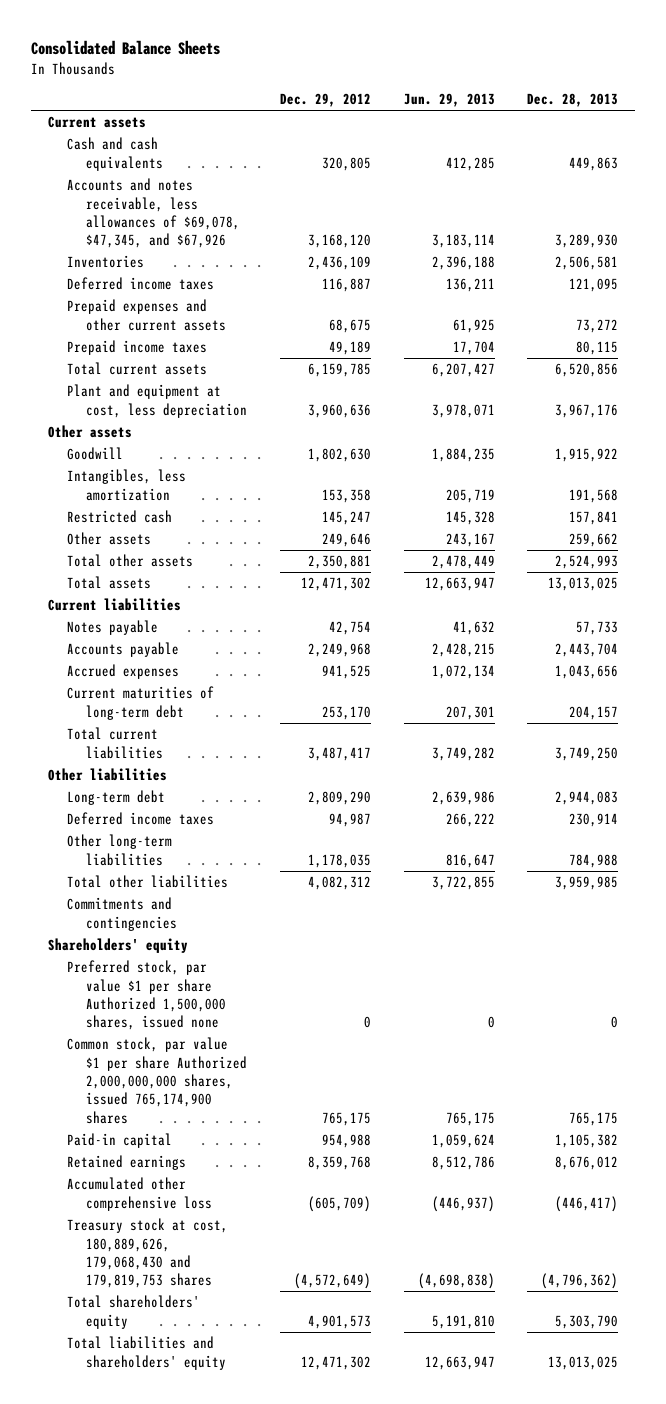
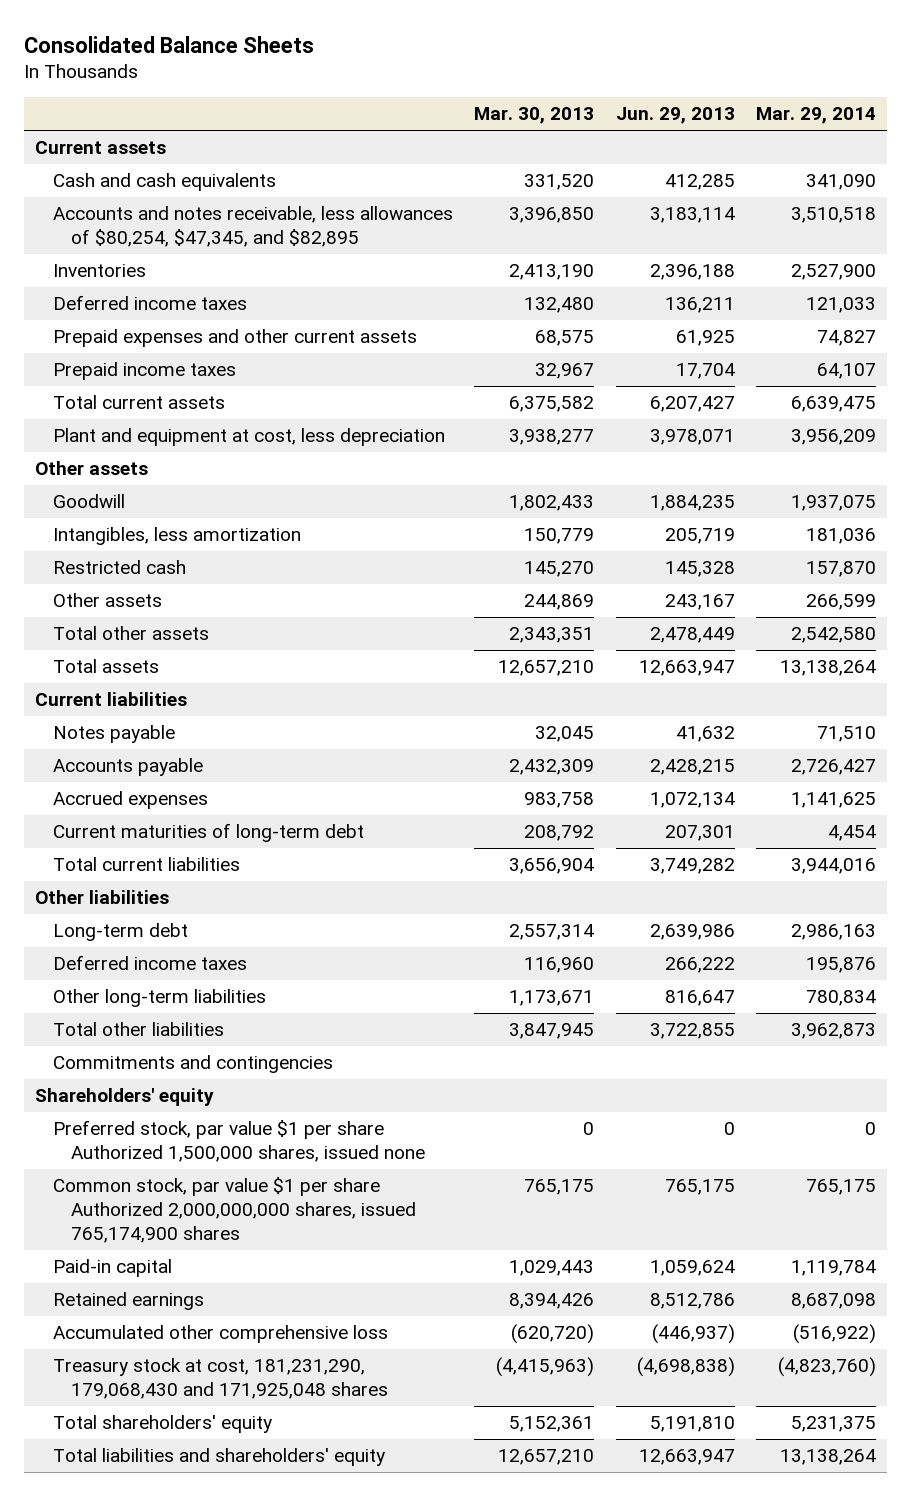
- | Dec. 29, 2012 | Jun. 29, 2013 | Dec. 28, 2013
+ | Mar. 30, 2013 | Jun. 29, 2013 | Mar. 29, 2014
- Accounts and notes receivable, less allowances of $69,078, $47,345, and $67,926 | 3,168,120 | 3,183,114 | 3,289,930
+ Accounts and notes receivable, less allowances of $80,254, $47,345, and $82,895 | 3,396,850 | 3,183,114 | 3,510,518
- Treasury stock at cost, 180,889,626, 179,068,430 and 179,819,753 shares | (4,572,649) | (4,698,838) | (4,796,362)
+ Treasury stock at cost, 181,231,290, 179,068,430 and 171,925,048 shares | (4,415,963) | (4,698,838) | (4,823,760)

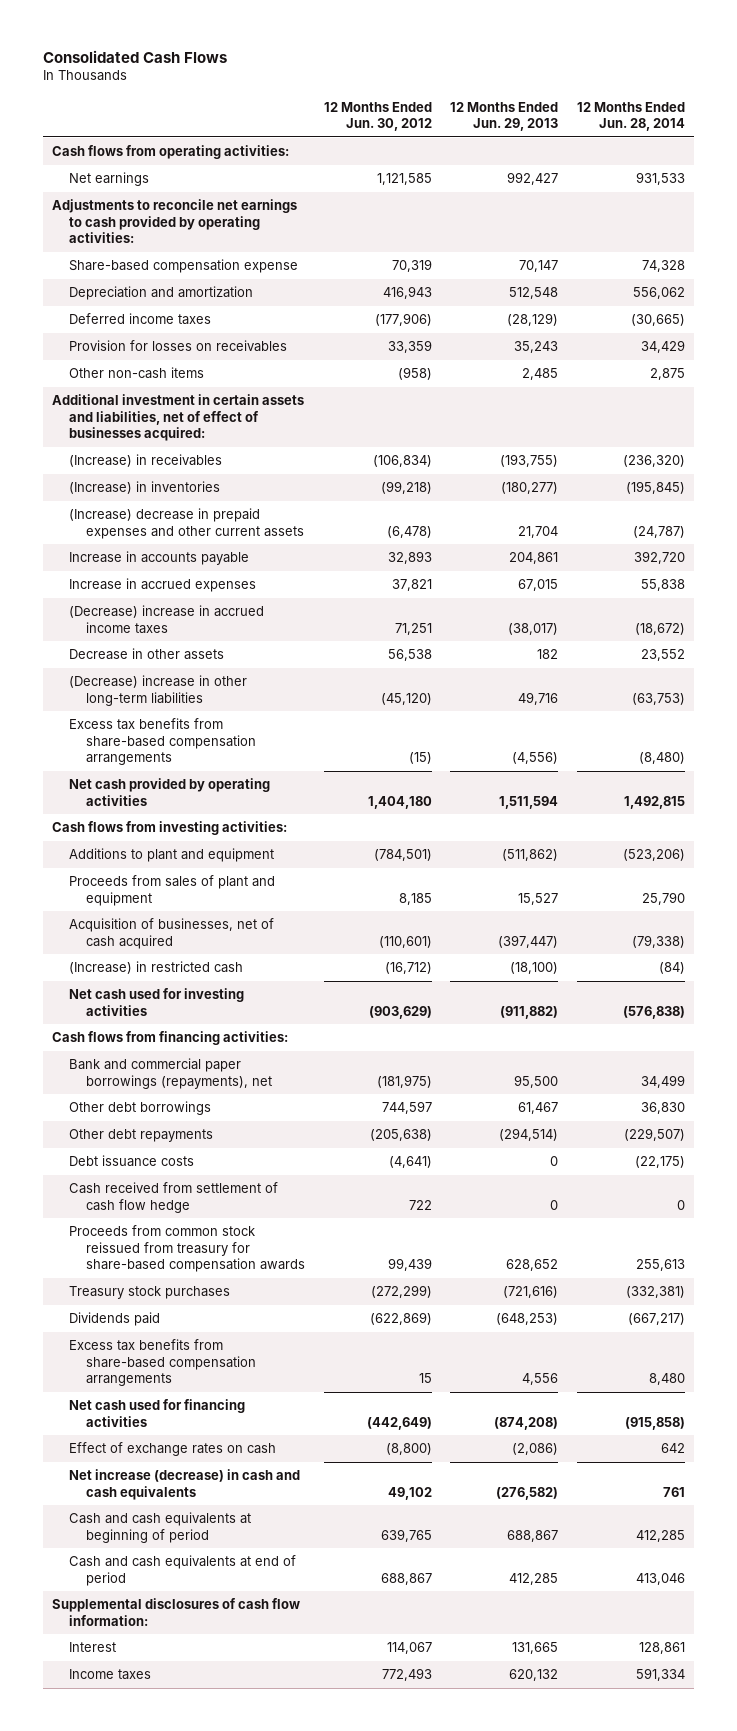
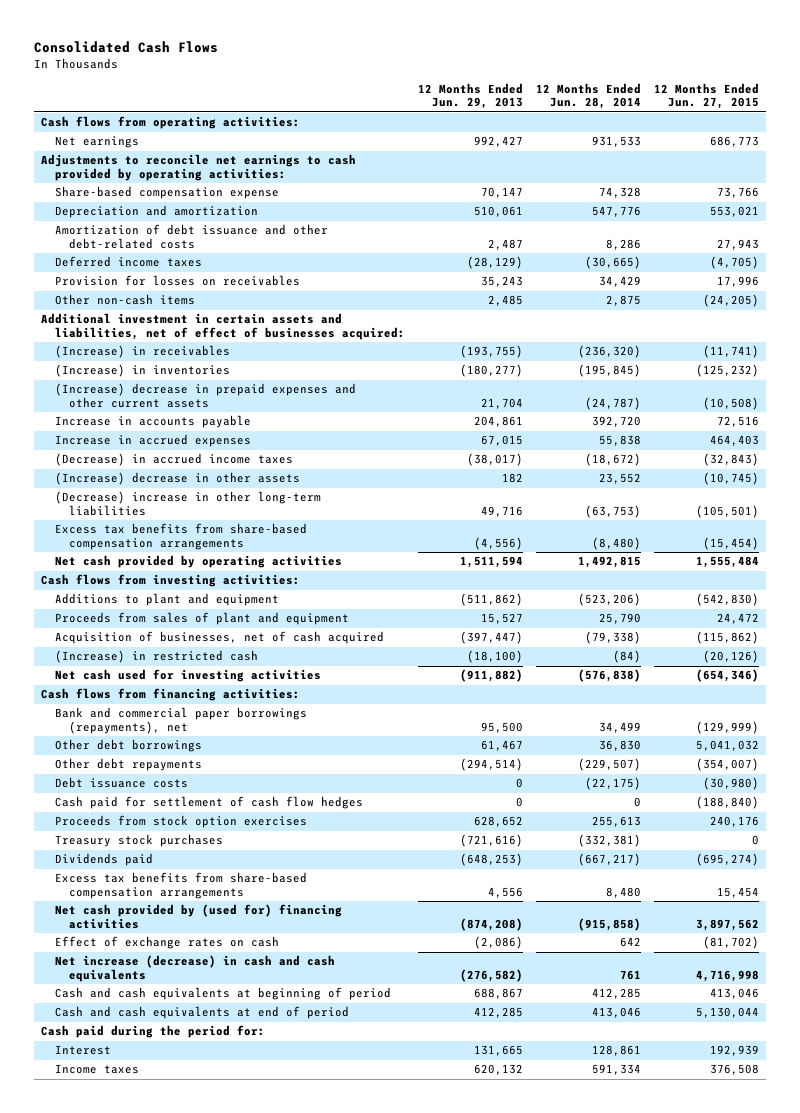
- | 12 Months Ended Jun. 30, 2012 | 12 Months Ended Jun. 29, 2013 | 12 Months Ended Jun. 28, 2014
+ | 12 Months Ended Jun. 29, 2013 | 12 Months Ended Jun. 28, 2014 | 12 Months Ended Jun. 27, 2015
- Depreciation and amortization | 416,943 | 512,548 | 556,062
+ Depreciation and amortization | 510,061 | 547,776 | 553,021
+ Amortization of debt issuance and other debt-related costs | 2,487 | 8,286 | 27,943
- (Decrease) increase in accrued income taxes | 71,251 | (38,017) | (18,672)
- Decrease in other assets | 56,538 | 182 | 23,552
+ (Decrease) in accrued income taxes | (38,017) | (18,672) | (32,843)
+ (Increase) decrease in other assets | 182 | 23,552 | (10,745)
- Cash received from settlement of cash flow hedge | 722 | 0 | 0
- Proceeds from common stock reissued from treasury for share-based compensation awards | 99,439 | 628,652 | 255,613
+ Cash paid for settlement of cash flow hedges | 0 | 0 | (188,840)
+ Proceeds from stock option exercises | 628,652 | 255,613 | 240,176
- Net cash used for financing activities | (442,649) | (874,208) | (915,858)
+ Net cash provided by (used for) financing activities | (874,208) | (915,858) | 3,897,562
- Supplemental disclosures of cash flow information:
+ Cash paid during the period for:

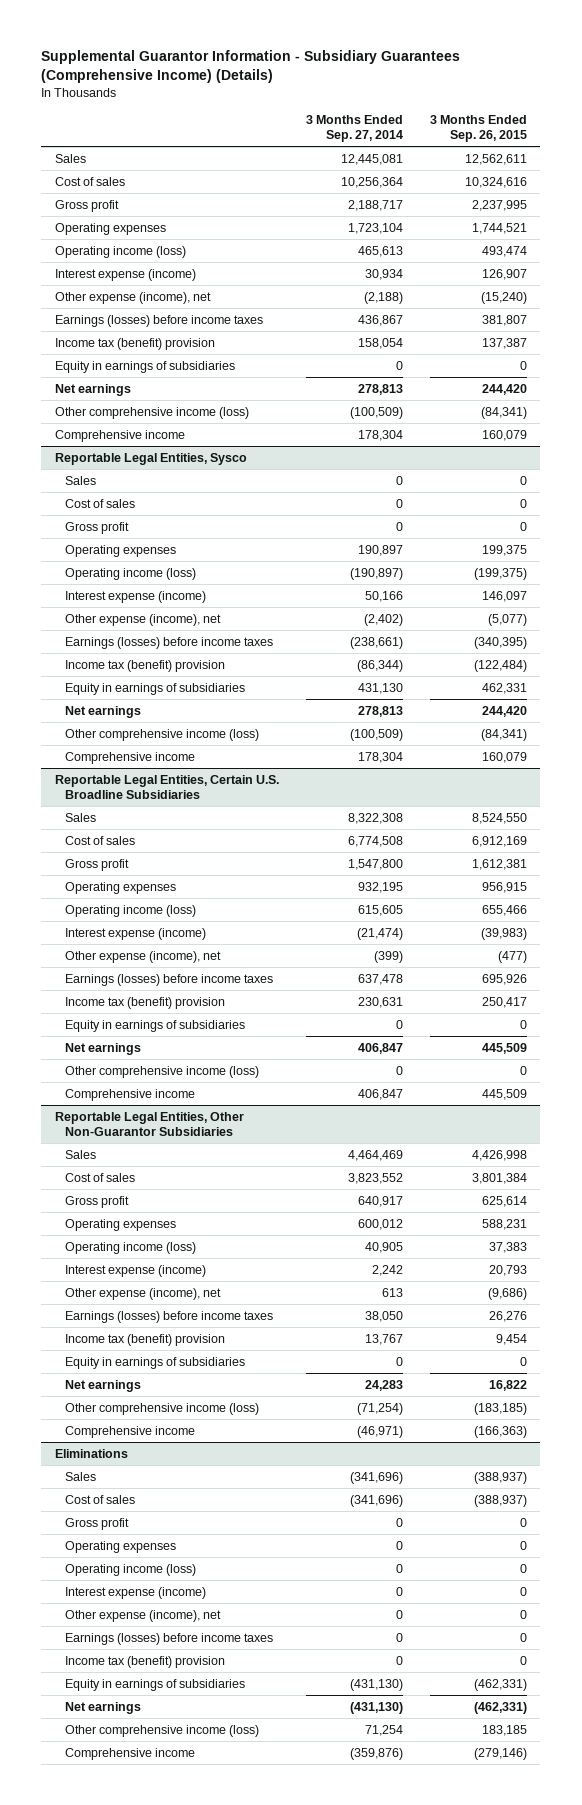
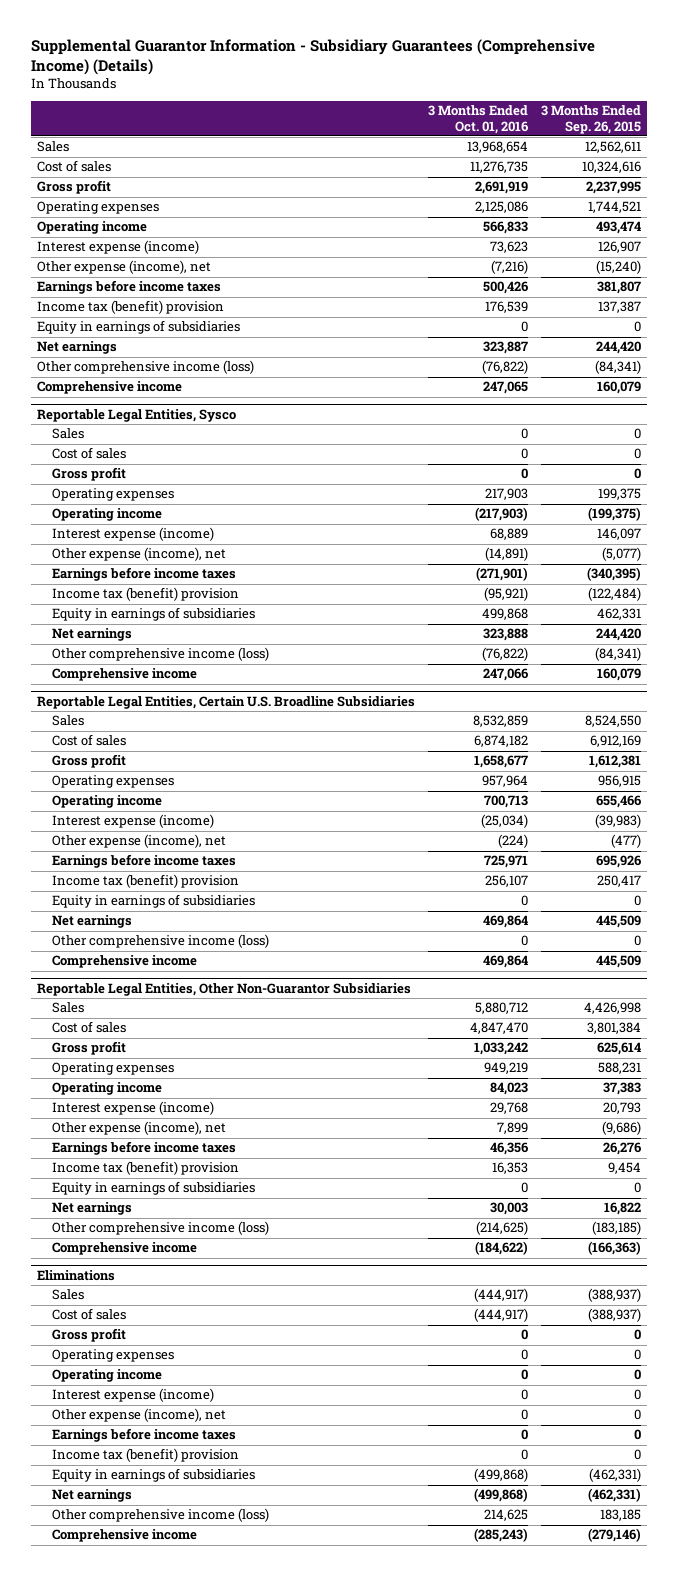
- | 3 Months Ended Sep. 27, 2014 | 3 Months Ended Sep. 26, 2015
+ | 3 Months Ended Oct. 01, 2016 | 3 Months Ended Sep. 26, 2015
- Operating income (loss) | 465,613 | 493,474
+ Operating income | 566,833 | 493,474
- Earnings (losses) before income taxes | 436,867 | 381,807
+ Earnings before income taxes | 500,426 | 381,807
@ Reportable Legal Entities, Sysco
- Operating income (loss) | (190,897) | (199,375)
+ Operating income | (217,903) | (199,375)
- Earnings (losses) before income taxes | (238,661) | (340,395)
+ Earnings before income taxes | (271,901) | (340,395)
@ Reportable Legal Entities, Certain U.S. Broadline Subsidiaries
- Operating income (loss) | 615,605 | 655,466
+ Operating income | 700,713 | 655,466
- Earnings (losses) before income taxes | 637,478 | 695,926
+ Earnings before income taxes | 725,971 | 695,926
@ Reportable Legal Entities, Other Non-Guarantor Subsidiaries
- Operating income (loss) | 40,905 | 37,383
+ Operating income | 84,023 | 37,383
- Earnings (losses) before income taxes | 38,050 | 26,276
+ Earnings before income taxes | 46,356 | 26,276
@ Eliminations
- Operating income (loss) | 0 | 0
+ Operating income | 0 | 0
- Earnings (losses) before income taxes | 0 | 0
+ Earnings before income taxes | 0 | 0

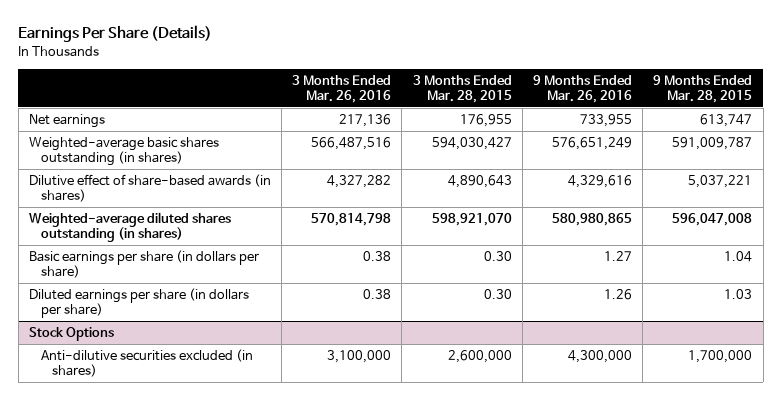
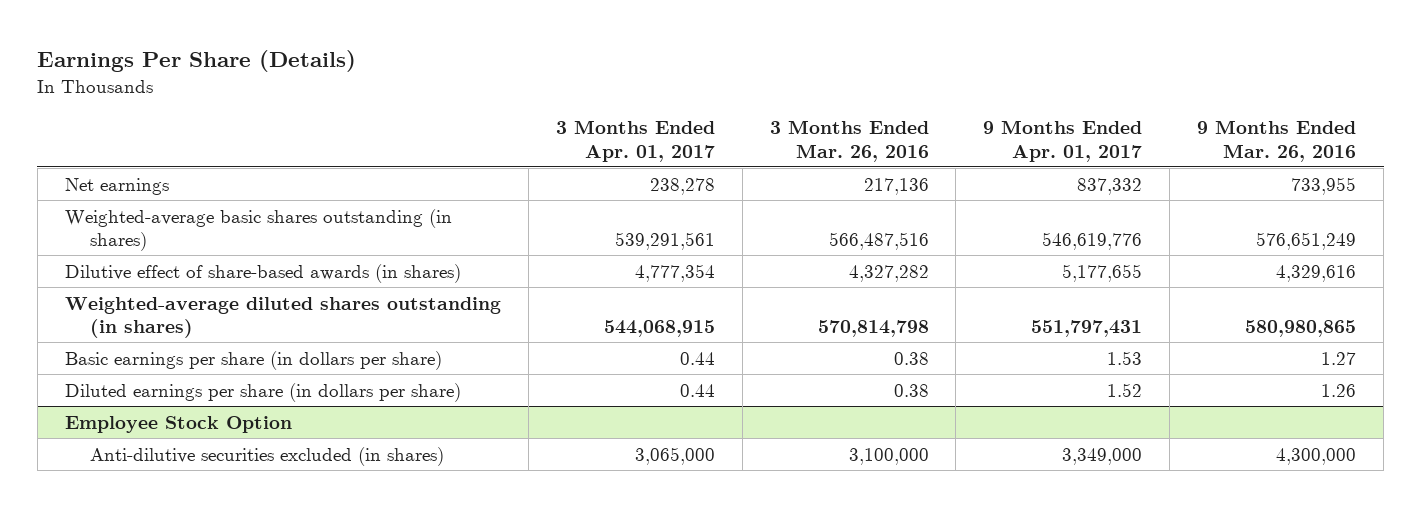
- | 3 Months Ended Mar. 26, 2016 | 3 Months Ended Mar. 28, 2015 | 9 Months Ended Mar. 26, 2016 | 9 Months Ended Mar. 28, 2015
+ | 3 Months Ended Apr. 01, 2017 | 3 Months Ended Mar. 26, 2016 | 9 Months Ended Apr. 01, 2017 | 9 Months Ended Mar. 26, 2016
- Stock Options
+ Employee Stock Option

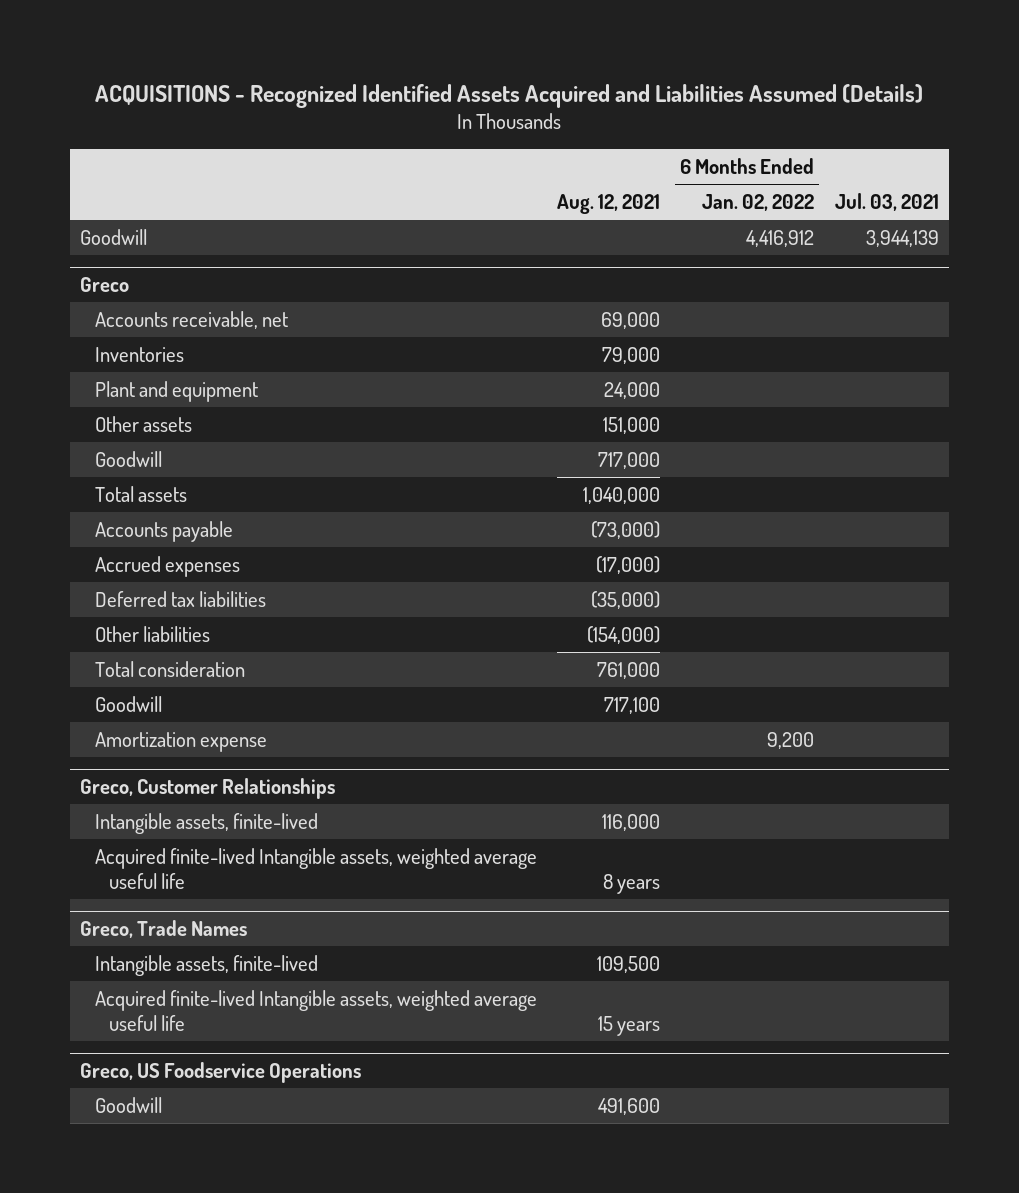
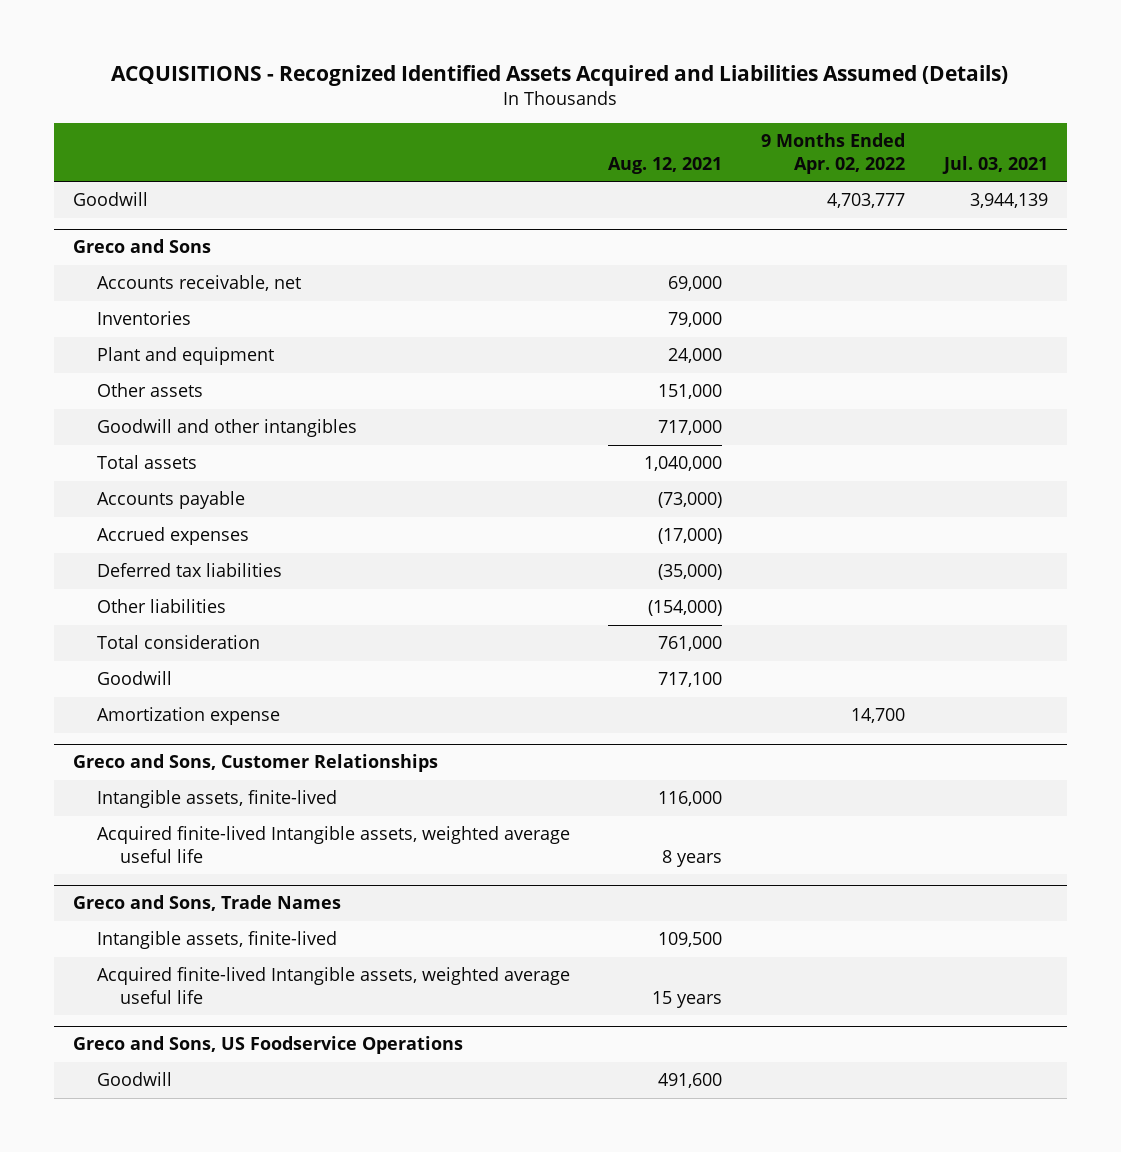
- | Aug. 12, 2021 | 6 Months Ended Jan. 02, 2022 | Jul. 03, 2021
+ | Aug. 12, 2021 | 9 Months Ended Apr. 02, 2022 | Jul. 03, 2021
- Greco
+ Greco and Sons
- Goodwill | 717,000 | |
+ Goodwill and other intangibles | 717,000 | |
- Greco, Customer Relationships
+ Greco and Sons, Customer Relationships
- Greco, Trade Names
+ Greco and Sons, Trade Names
- Greco, US Foodservice Operations
+ Greco and Sons, US Foodservice Operations

